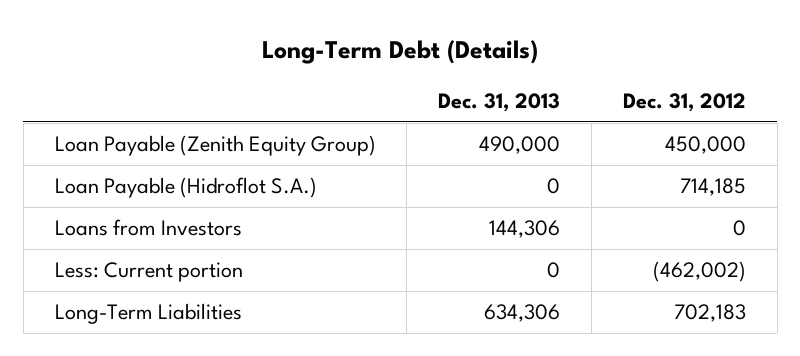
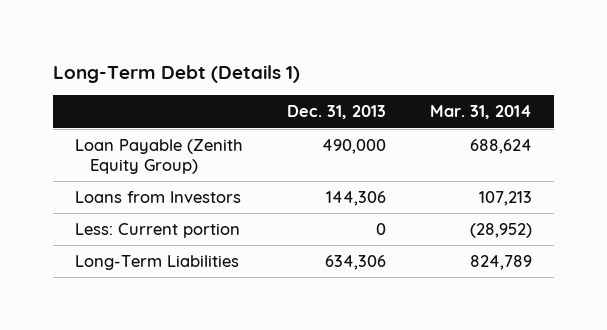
- Long-Term Debt (Details)
+ Long-Term Debt (Details 1)
- | Dec. 31, 2013 | Dec. 31, 2012
+ | Dec. 31, 2013 | Mar. 31, 2014
- Loan Payable (Hidroflot S.A.) | 0 | 714,185

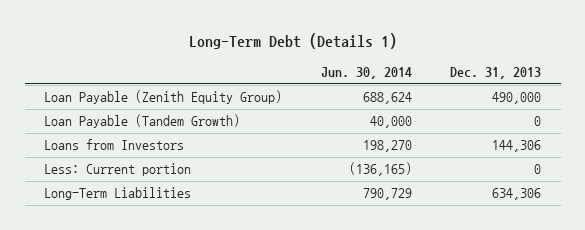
- | Dec. 31, 2013 | Mar. 31, 2014
+ | Jun. 30, 2014 | Dec. 31, 2013
+ Loan Payable (Tandem Growth) | 40,000 | 0

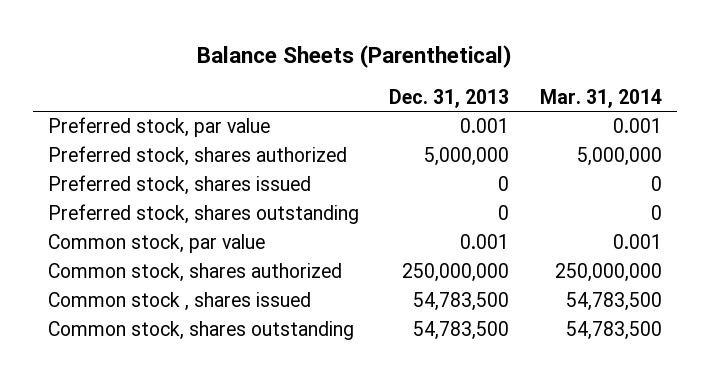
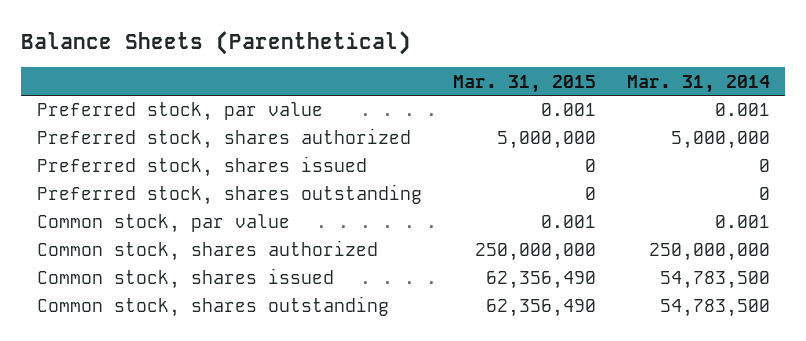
- | Dec. 31, 2013 | Mar. 31, 2014
+ | Mar. 31, 2015 | Mar. 31, 2014
- Common stock , shares issued | 54,783,500 | 54,783,500
+ Common stock, shares issued | 62,356,490 | 54,783,500

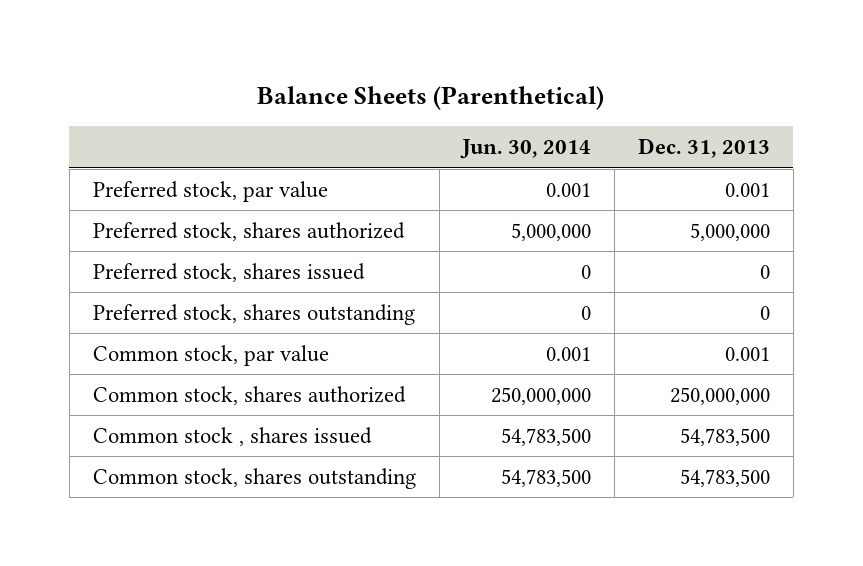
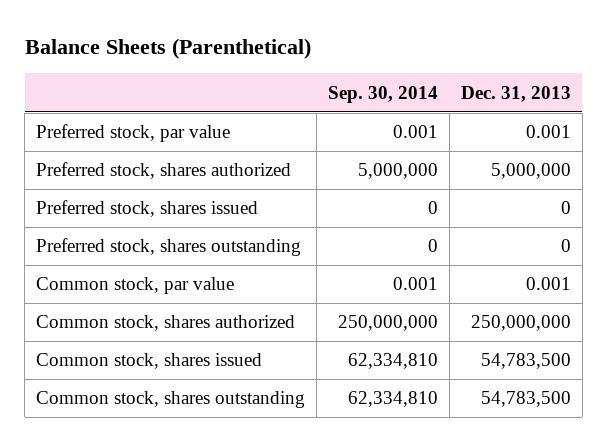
- | Jun. 30, 2014 | Dec. 31, 2013
+ | Sep. 30, 2014 | Dec. 31, 2013
- Common stock , shares issued | 54,783,500 | 54,783,500
+ Common stock, shares issued | 62,334,810 | 54,783,500

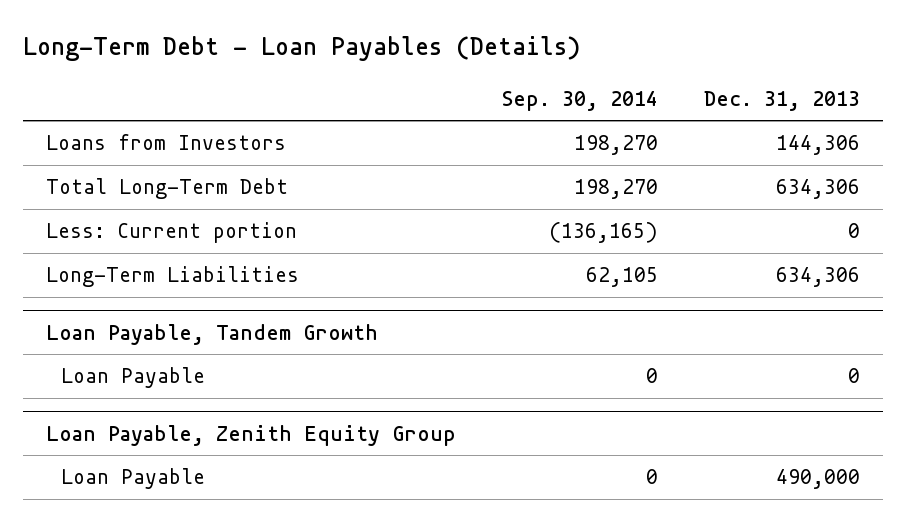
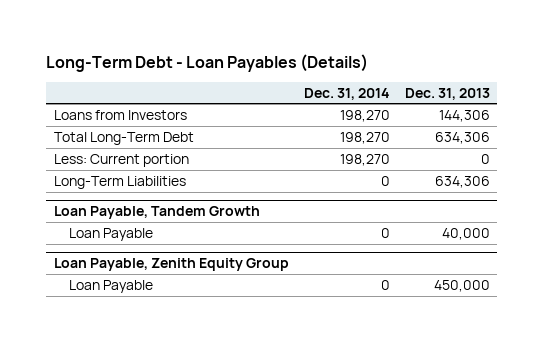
- | Sep. 30, 2014 | Dec. 31, 2013
+ | Dec. 31, 2014 | Dec. 31, 2013
@ Loan Payable, Tandem Growth
- Loan Payable | 0 | 0
+ Loan Payable | 0 | 40,000
@ Loan Payable, Zenith Equity Group
- Loan Payable | 0 | 490,000
+ Loan Payable | 0 | 450,000

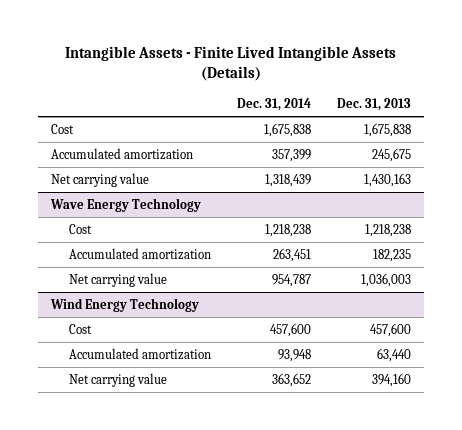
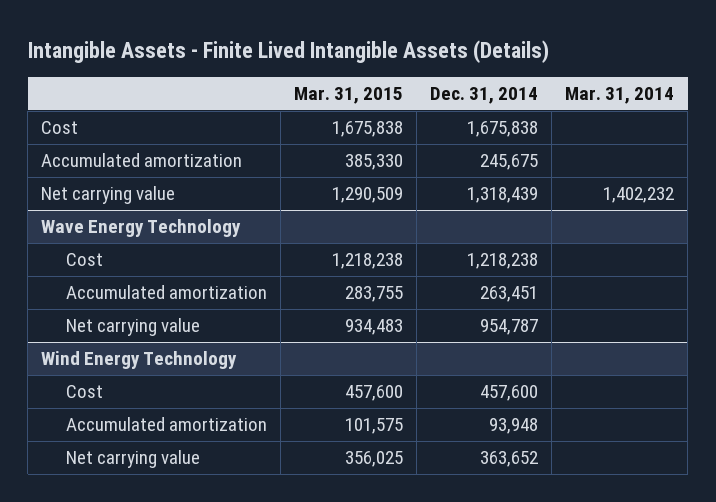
- | Dec. 31, 2014 | Dec. 31, 2013
+ | Mar. 31, 2015 | Dec. 31, 2014 | Mar. 31, 2014
- Accumulated amortization | 357,399 | 245,675
+ Accumulated amortization | 385,330 | 245,675 |

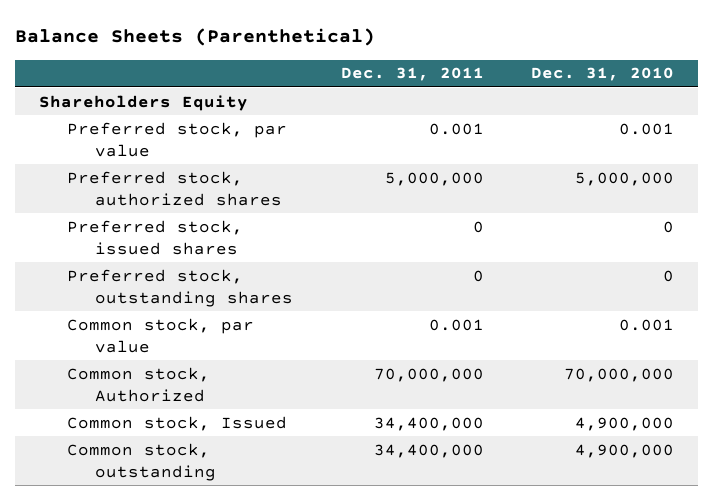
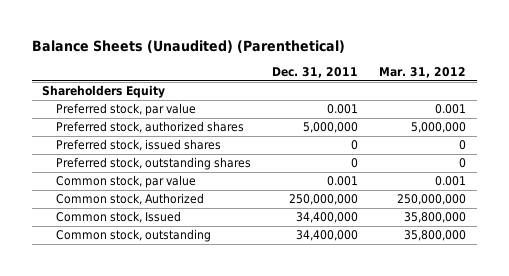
- Balance Sheets (Parenthetical)
+ Balance Sheets (Unaudited) (Parenthetical)
- | Dec. 31, 2011 | Dec. 31, 2010
+ | Dec. 31, 2011 | Mar. 31, 2012
- Common stock, Authorized | 70,000,000 | 70,000,000
+ Common stock, Authorized | 250,000,000 | 250,000,000

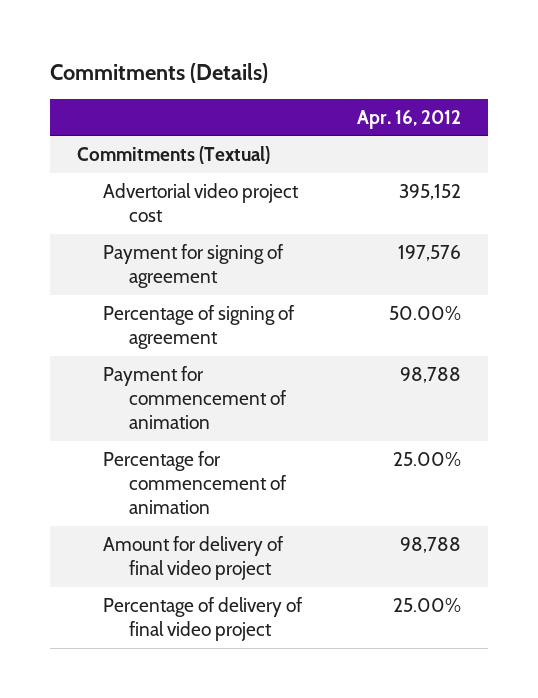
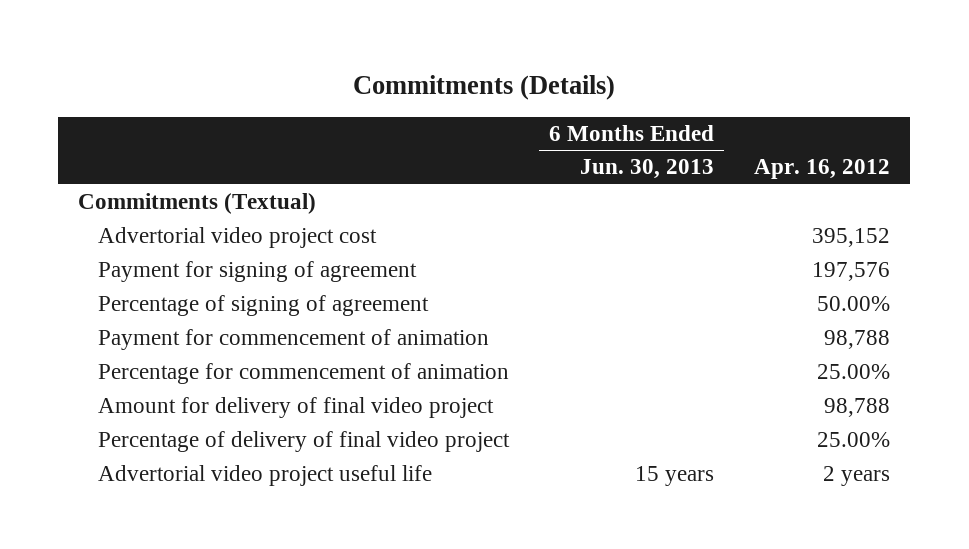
- | Apr. 16, 2012
+ | 6 Months Ended Jun. 30, 2013 | Apr. 16, 2012
+ Advertorial video project useful life | 15 years | 2 years

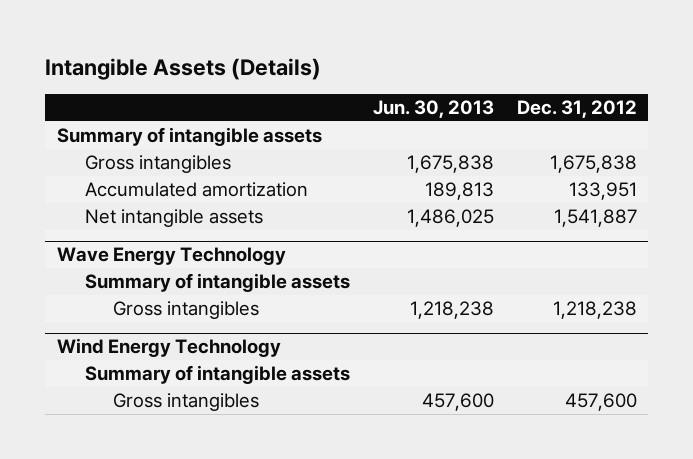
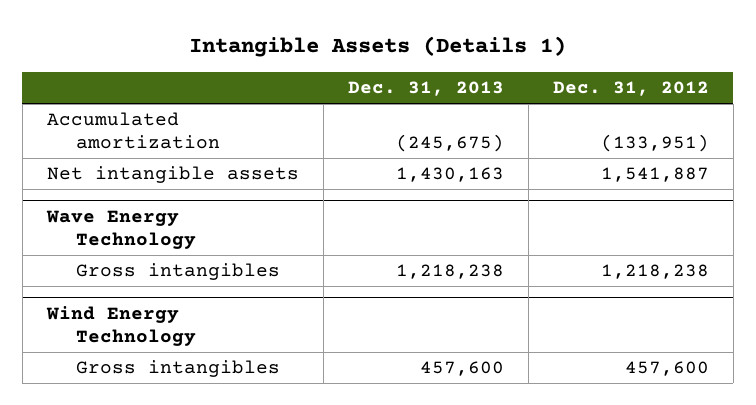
- Intangible Assets (Details)
+ Intangible Assets (Details 1)
- | Jun. 30, 2013 | Dec. 31, 2012
+ | Dec. 31, 2013 | Dec. 31, 2012
- Summary of intangible assets
- Gross intangibles | 1,675,838 | 1,675,838
- Accumulated amortization | 189,813 | 133,951
+ Accumulated amortization | (245,675) | (133,951)
@ Wave Energy Technology
- Summary of intangible assets
@ Wind Energy Technology
- Summary of intangible assets

